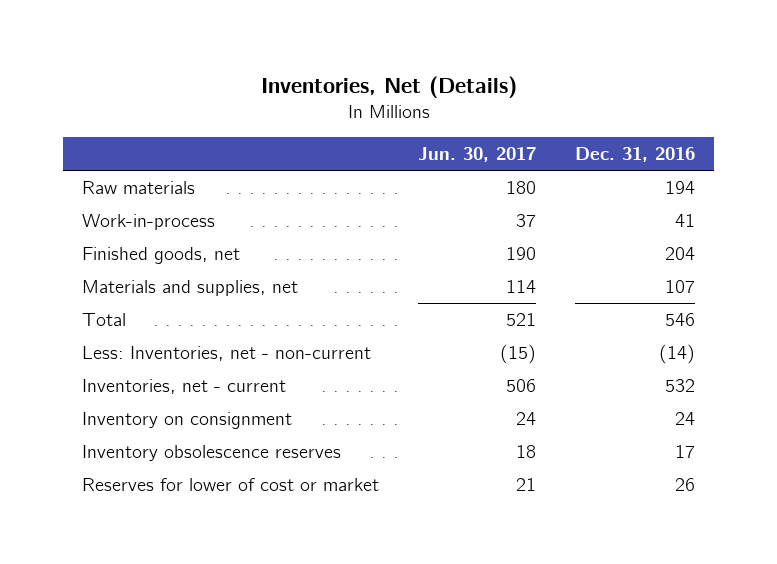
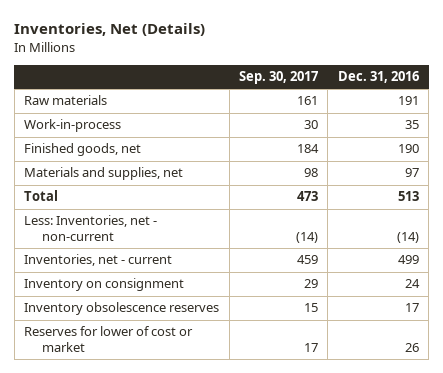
- | Jun. 30, 2017 | Dec. 31, 2016
+ | Sep. 30, 2017 | Dec. 31, 2016
- Raw materials | 180 | 194
- Work-in-process | 37 | 41
- Finished goods, net | 190 | 204
- Materials and supplies, net | 114 | 107
- Total | 521 | 546
+ Raw materials | 161 | 191
+ Work-in-process | 30 | 35
+ Finished goods, net | 184 | 190
+ Materials and supplies, net | 98 | 97
+ Total | 473 | 513
- Inventories, net - current | 506 | 532
+ Inventories, net - current | 459 | 499

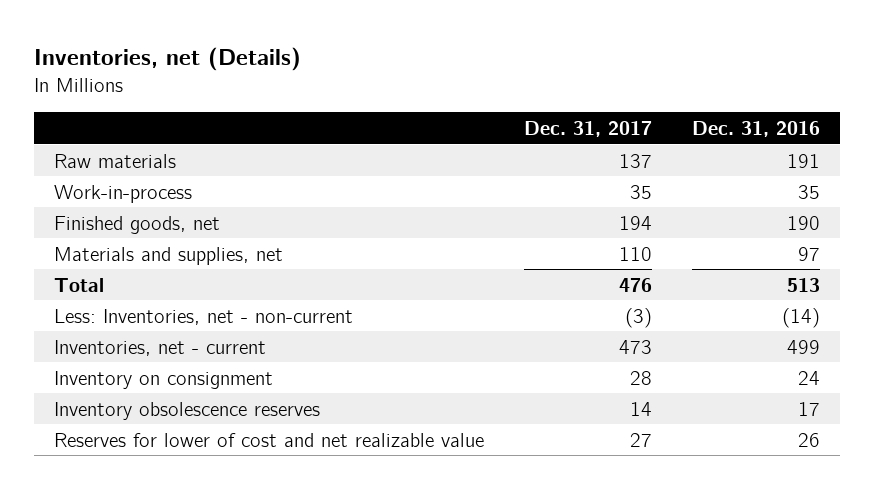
- Inventories, Net (Details)
+ Inventories, net (Details)
- | Sep. 30, 2017 | Dec. 31, 2016
+ | Dec. 31, 2017 | Dec. 31, 2016
- Reserves for lower of cost or market | 17 | 26
+ Reserves for lower of cost and net realizable value | 27 | 26

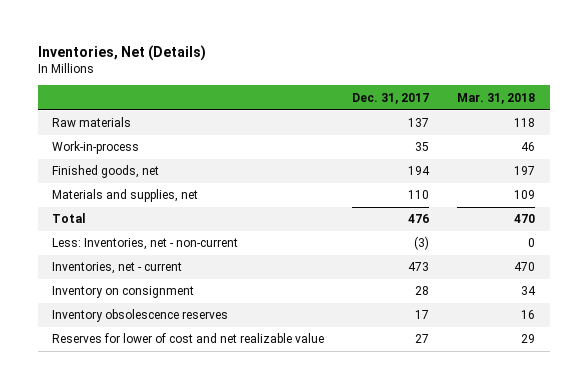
- Inventories, net (Details)
+ Inventories, Net (Details)
- | Dec. 31, 2017 | Dec. 31, 2016
+ | Dec. 31, 2017 | Mar. 31, 2018
- Inventory obsolescence reserves | 14 | 17
+ Inventory obsolescence reserves | 17 | 16

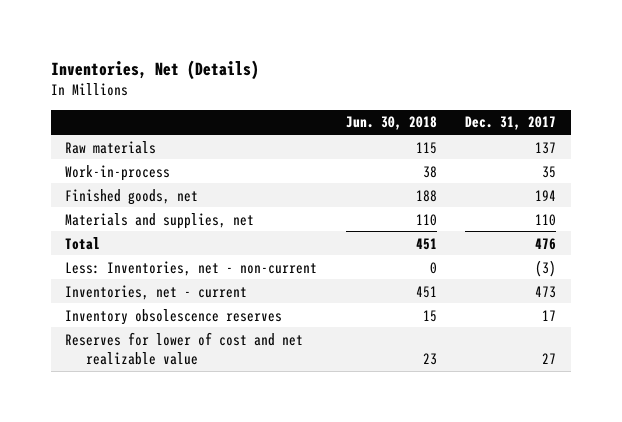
- | Dec. 31, 2017 | Mar. 31, 2018
+ | Jun. 30, 2018 | Dec. 31, 2017
- Inventory on consignment | 28 | 34

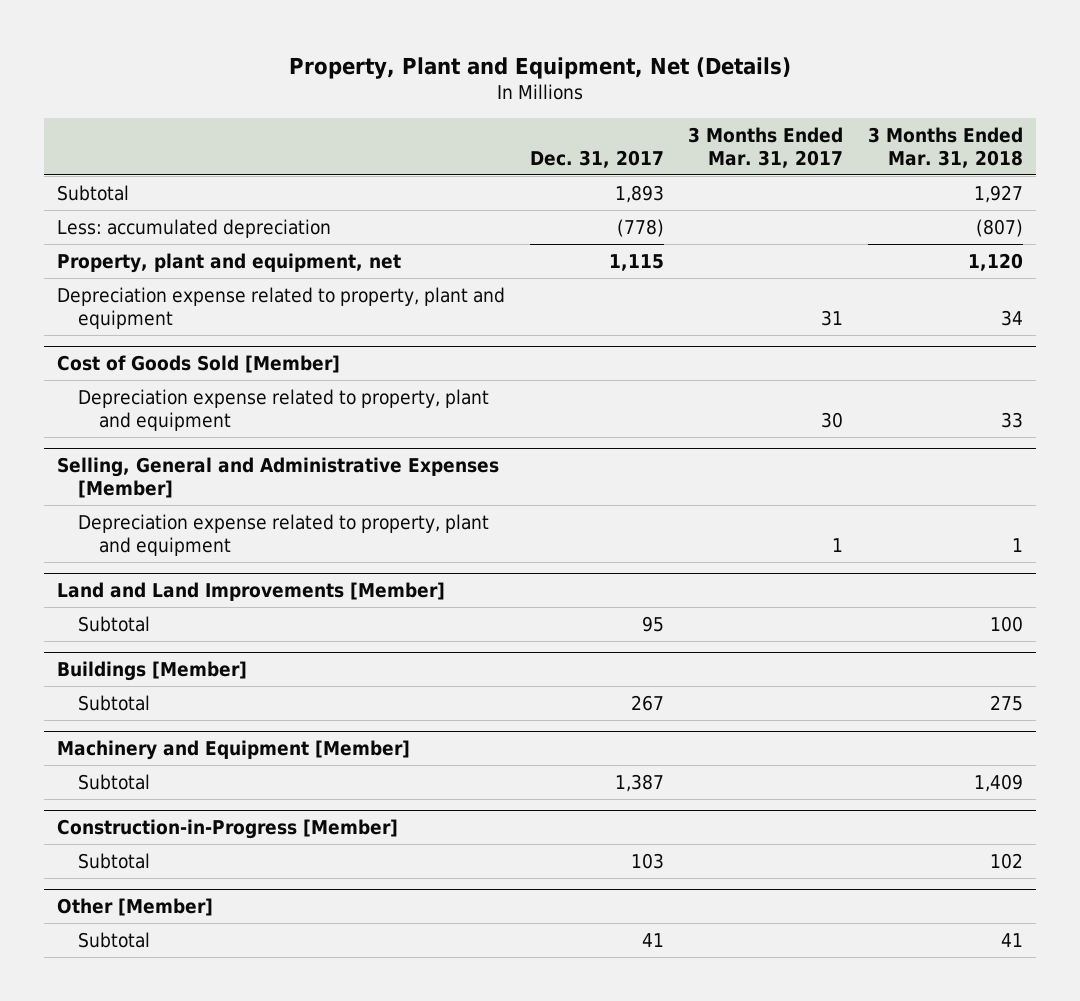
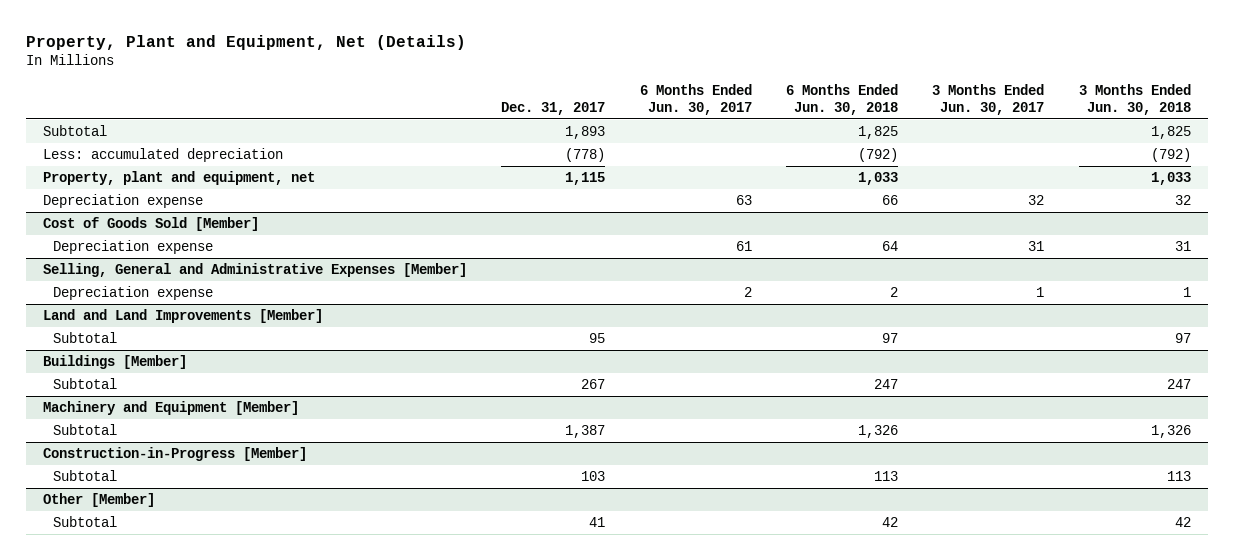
- | Dec. 31, 2017 | 3 Months Ended Mar. 31, 2017 | 3 Months Ended Mar. 31, 2018
+ | Dec. 31, 2017 | 6 Months Ended Jun. 30, 2017 | 6 Months Ended Jun. 30, 2018 | 3 Months Ended Jun. 30, 2017 | 3 Months Ended Jun. 30, 2018
- Depreciation expense related to property, plant and equipment | | 31 | 34
+ Depreciation expense | | 63 | 66 | 32 | 32
@ Cost of Goods Sold [Member]
- Depreciation expense related to property, plant and equipment | | 30 | 33
+ Depreciation expense | | 61 | 64 | 31 | 31
@ Selling, General and Administrative Expenses [Member]
- Depreciation expense related to property, plant and equipment | | 1 | 1
+ Depreciation expense | | 2 | 2 | 1 | 1

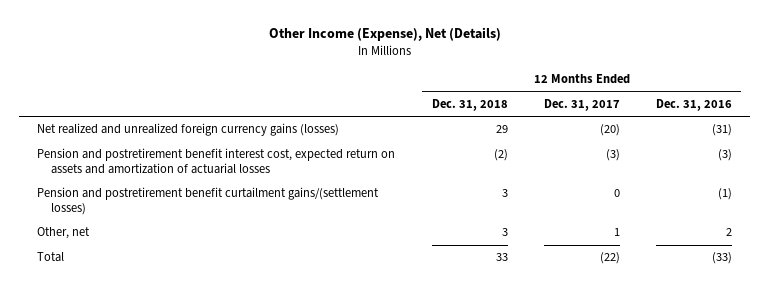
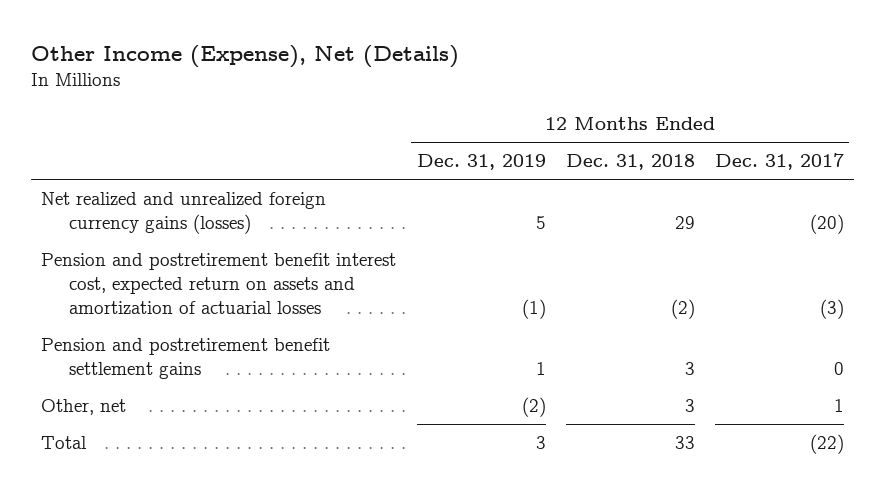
- | 12 Months Ended Dec. 31, 2018 | 12 Months Ended Dec. 31, 2017 | 12 Months Ended Dec. 31, 2016
+ | 12 Months Ended Dec. 31, 2019 | 12 Months Ended Dec. 31, 2018 | 12 Months Ended Dec. 31, 2017
- Pension and postretirement benefit curtailment gains/(settlement losses) | 3 | 0 | (1)
+ Pension and postretirement benefit settlement gains | 1 | 3 | 0

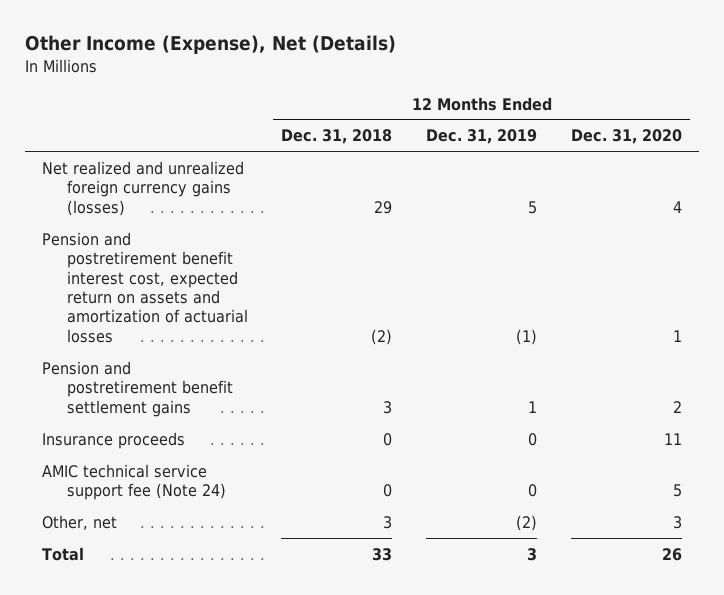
- | 12 Months Ended Dec. 31, 2019 | 12 Months Ended Dec. 31, 2018 | 12 Months Ended Dec. 31, 2017
+ | 12 Months Ended Dec. 31, 2018 | 12 Months Ended Dec. 31, 2019 | 12 Months Ended Dec. 31, 2020
+ Insurance proceeds | 0 | 0 | 11
+ AMIC technical service support fee (Note 24) | 0 | 0 | 5

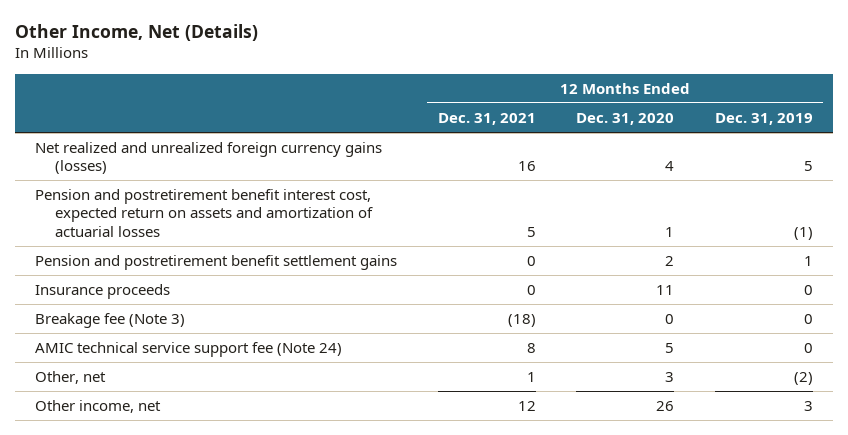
- Other Income (Expense), Net (Details)
+ Other Income, Net (Details)
- | 12 Months Ended Dec. 31, 2018 | 12 Months Ended Dec. 31, 2019 | 12 Months Ended Dec. 31, 2020
+ | 12 Months Ended Dec. 31, 2021 | 12 Months Ended Dec. 31, 2020 | 12 Months Ended Dec. 31, 2019
+ Breakage fee (Note 3) | (18) | 0 | 0
- Total | 33 | 3 | 26
+ Other income, net | 12 | 26 | 3

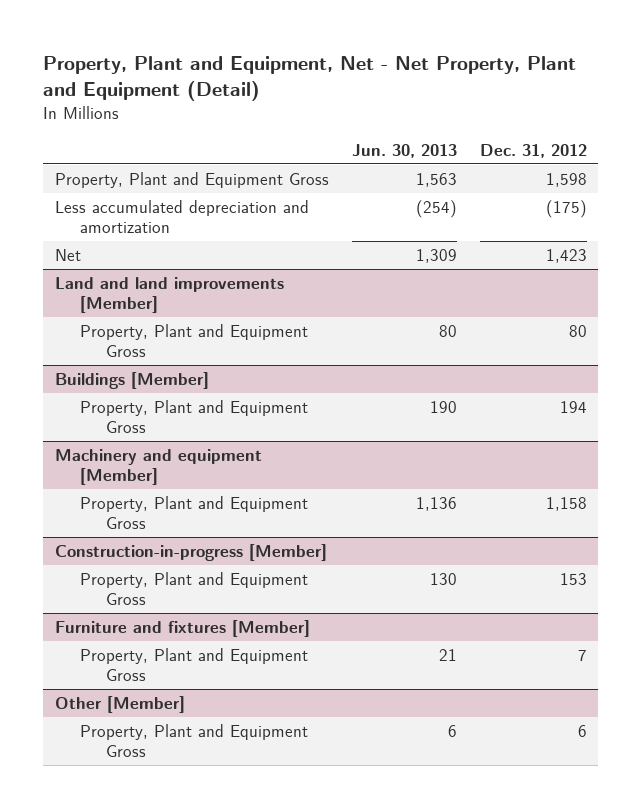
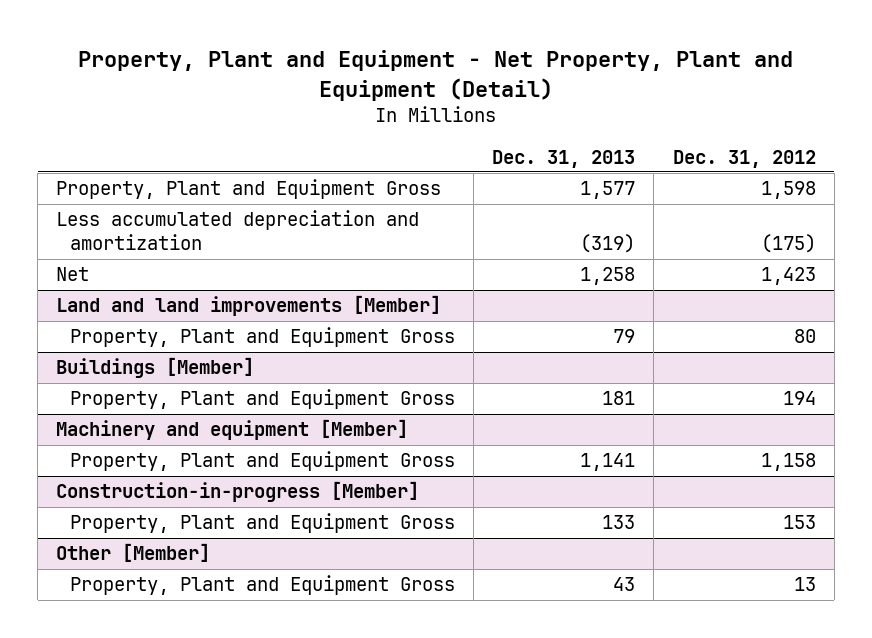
- Property, Plant and Equipment, Net - Net Property, Plant and Equipment (Detail)
+ Property, Plant and Equipment - Net Property, Plant and Equipment (Detail)
- | Jun. 30, 2013 | Dec. 31, 2012
+ | Dec. 31, 2013 | Dec. 31, 2012
- Furniture and fixtures [Member]
- Property, Plant and Equipment Gross | 21 | 7
@ Other [Member]
- Property, Plant and Equipment Gross | 6 | 6
+ Property, Plant and Equipment Gross | 43 | 13

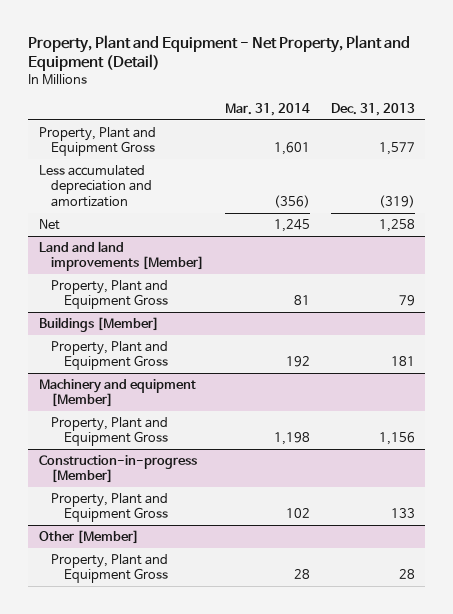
- | Dec. 31, 2013 | Dec. 31, 2012
+ | Mar. 31, 2014 | Dec. 31, 2013
@ Machinery and equipment [Member]
- Property, Plant and Equipment Gross | 1,141 | 1,158
+ Property, Plant and Equipment Gross | 1,198 | 1,156
@ Other [Member]
- Property, Plant and Equipment Gross | 43 | 13
+ Property, Plant and Equipment Gross | 28 | 28

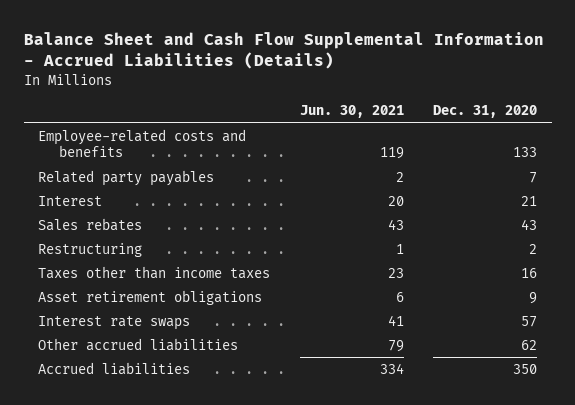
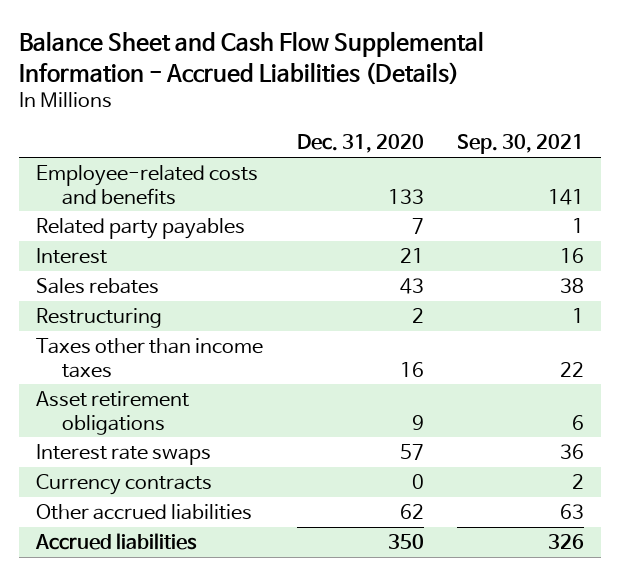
- | Jun. 30, 2021 | Dec. 31, 2020
+ | Dec. 31, 2020 | Sep. 30, 2021
+ Currency contracts | 0 | 2

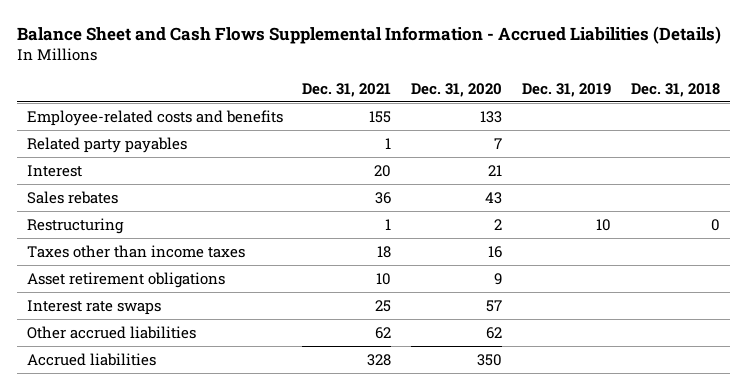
- Balance Sheet and Cash Flow Supplemental Information - Accrued Liabilities (Details)
+ Balance Sheet and Cash Flows Supplemental Information - Accrued Liabilities (Details)
- | Dec. 31, 2020 | Sep. 30, 2021
+ | Dec. 31, 2021 | Dec. 31, 2020 | Dec. 31, 2019 | Dec. 31, 2018
- Currency contracts | 0 | 2

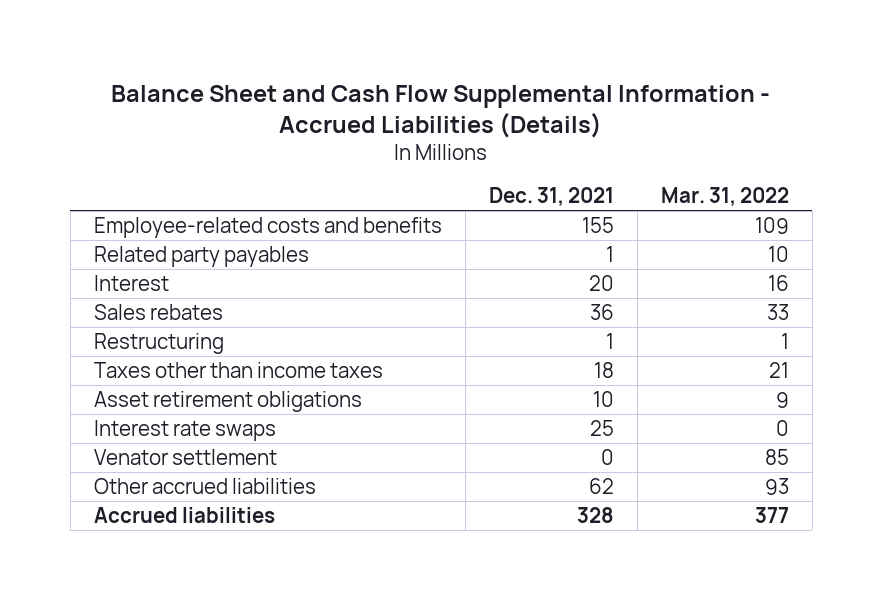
- Balance Sheet and Cash Flows Supplemental Information - Accrued Liabilities (Details)
+ Balance Sheet and Cash Flow Supplemental Information - Accrued Liabilities (Details)
- | Dec. 31, 2021 | Dec. 31, 2020 | Dec. 31, 2019 | Dec. 31, 2018
+ | Dec. 31, 2021 | Mar. 31, 2022
+ Venator settlement | 0 | 85

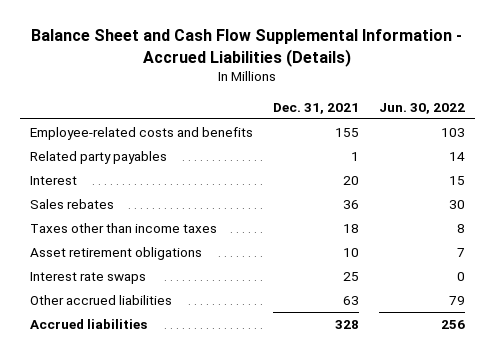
- | Dec. 31, 2021 | Mar. 31, 2022
+ | Dec. 31, 2021 | Jun. 30, 2022
- Restructuring | 1 | 1
- Venator settlement | 0 | 85
- Other accrued liabilities | 62 | 93
+ Other accrued liabilities | 63 | 79

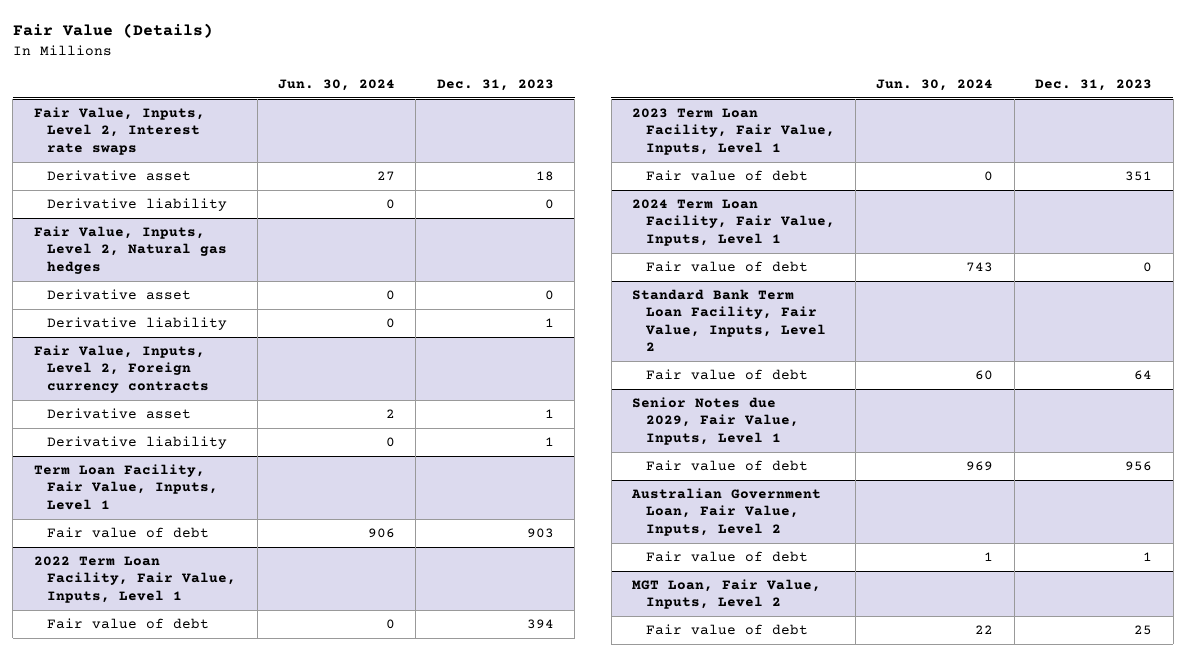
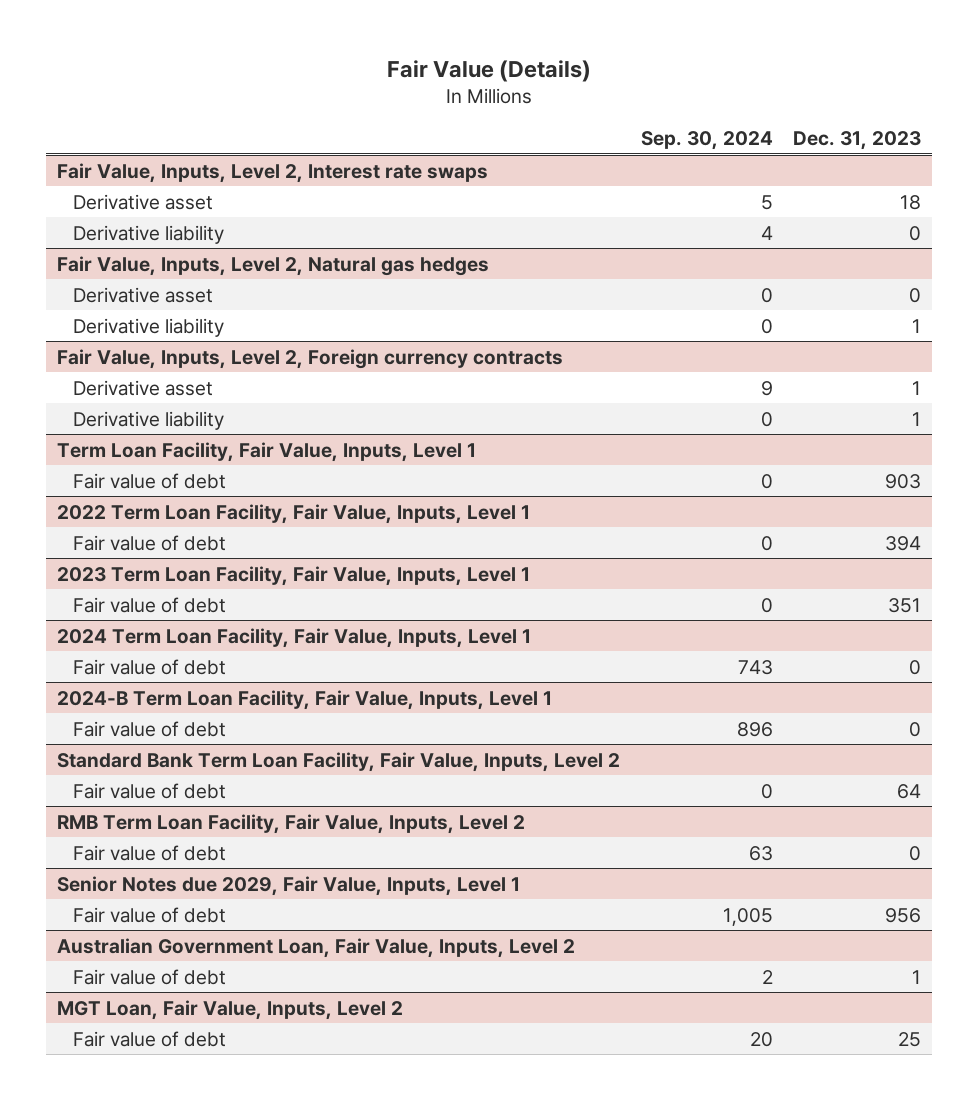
- | Jun. 30, 2024 | Dec. 31, 2023
+ | Sep. 30, 2024 | Dec. 31, 2023
+ 2024-B Term Loan Facility, Fair Value, Inputs, Level 1
+ Fair value of debt | 896 | 0
+ RMB Term Loan Facility, Fair Value, Inputs, Level 2
+ Fair value of debt | 63 | 0

